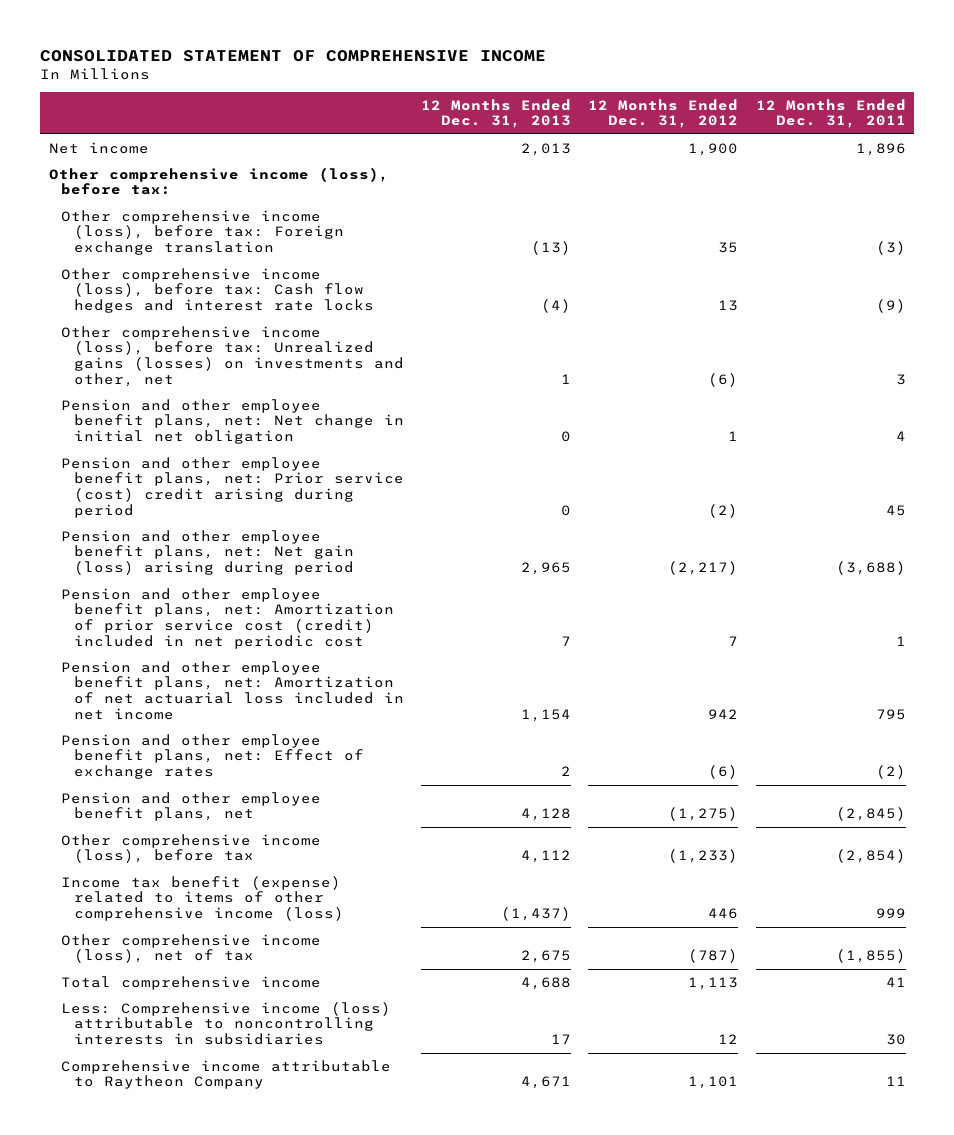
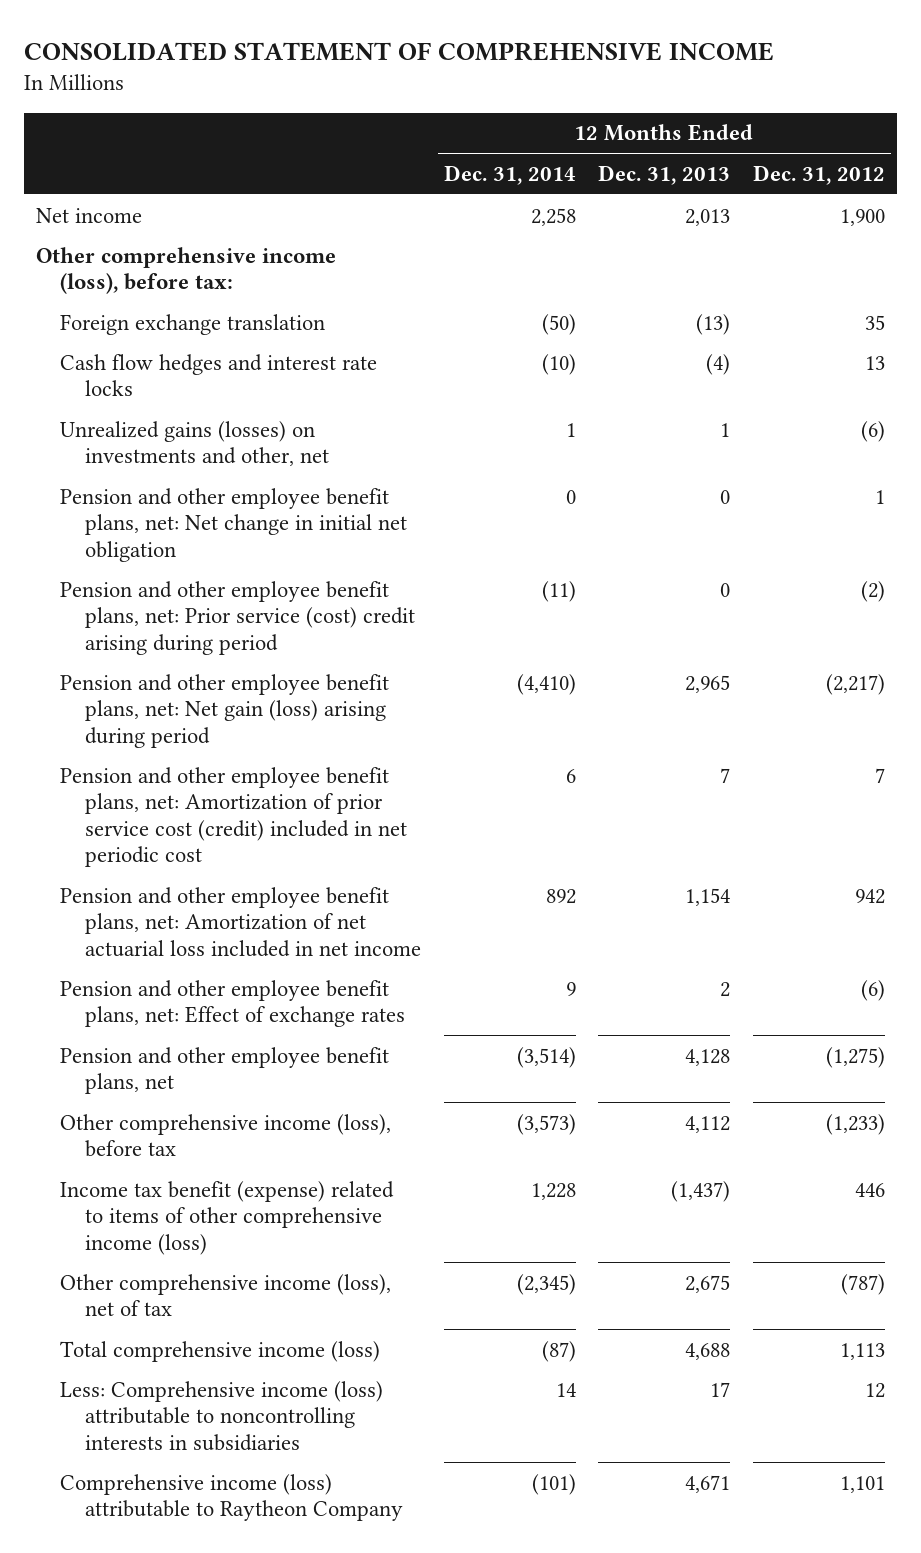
- | 12 Months Ended Dec. 31, 2013 | 12 Months Ended Dec. 31, 2012 | 12 Months Ended Dec. 31, 2011
+ | 12 Months Ended Dec. 31, 2014 | 12 Months Ended Dec. 31, 2013 | 12 Months Ended Dec. 31, 2012
- Other comprehensive income (loss), before tax: Foreign exchange translation | (13) | 35 | (3)
- Other comprehensive income (loss), before tax: Cash flow hedges and interest rate locks | (4) | 13 | (9)
- Other comprehensive income (loss), before tax: Unrealized gains (losses) on investments and other, net | 1 | (6) | 3
+ Foreign exchange translation | (50) | (13) | 35
+ Cash flow hedges and interest rate locks | (10) | (4) | 13
+ Unrealized gains (losses) on investments and other, net | 1 | 1 | (6)
- Total comprehensive income | 4,688 | 1,113 | 41
+ Total comprehensive income (loss) | (87) | 4,688 | 1,113
- Comprehensive income attributable to Raytheon Company | 4,671 | 1,101 | 11
+ Comprehensive income (loss) attributable to Raytheon Company | (101) | 4,671 | 1,101

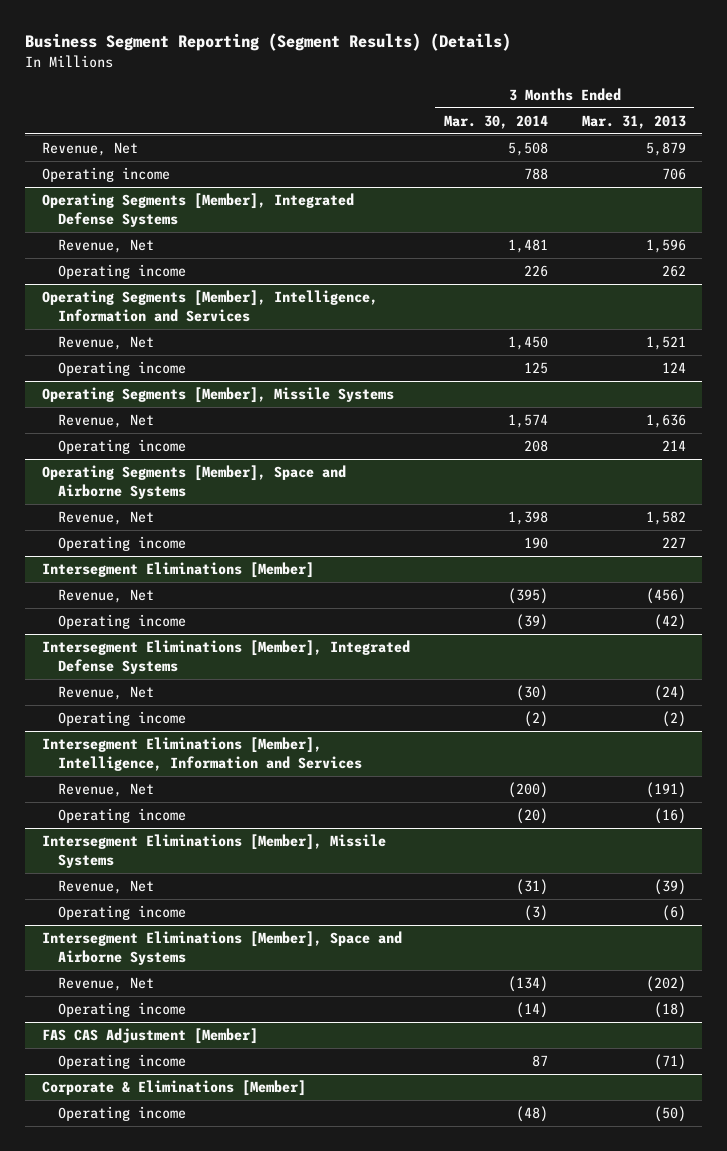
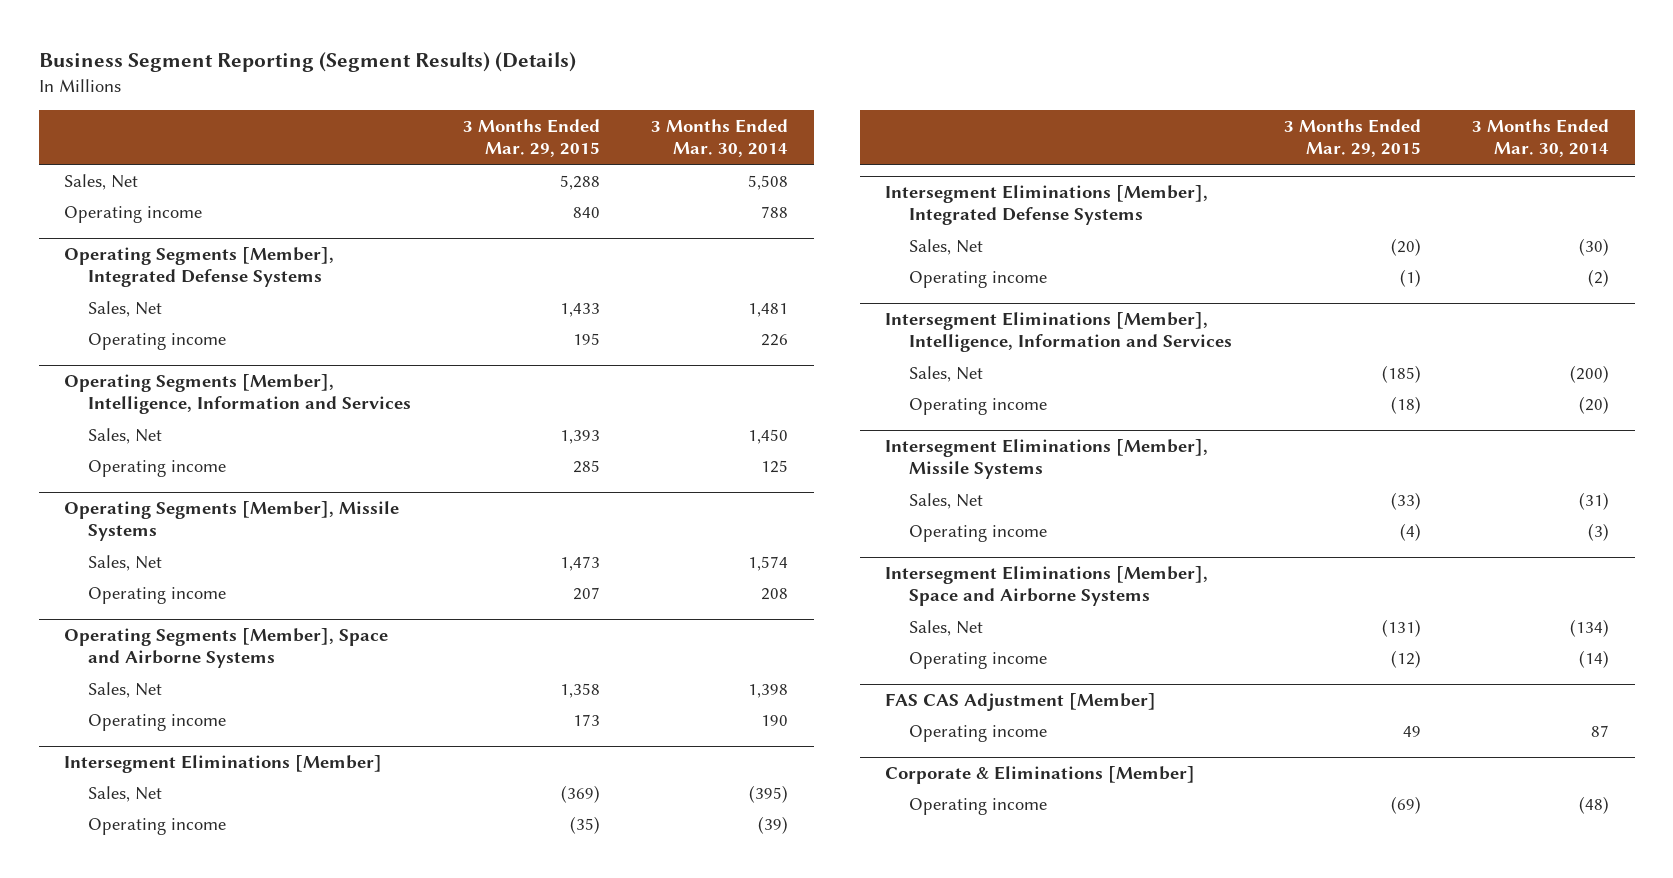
- | 3 Months Ended Mar. 30, 2014 | 3 Months Ended Mar. 31, 2013
+ | 3 Months Ended Mar. 29, 2015 | 3 Months Ended Mar. 30, 2014
- Revenue, Net | 5,508 | 5,879
+ Sales, Net | 5,288 | 5,508
@ Operating Segments [Member], Integrated Defense Systems
- Revenue, Net | 1,481 | 1,596
+ Sales, Net | 1,433 | 1,481
@ Operating Segments [Member], Intelligence, Information and Services
- Revenue, Net | 1,450 | 1,521
+ Sales, Net | 1,393 | 1,450
@ Operating Segments [Member], Missile Systems
- Revenue, Net | 1,574 | 1,636
+ Sales, Net | 1,473 | 1,574
@ Operating Segments [Member], Space and Airborne Systems
- Revenue, Net | 1,398 | 1,582
+ Sales, Net | 1,358 | 1,398
@ Intersegment Eliminations [Member]
- Revenue, Net | (395) | (456)
+ Sales, Net | (369) | (395)
@ Intersegment Eliminations [Member], Integrated Defense Systems
- Revenue, Net | (30) | (24)
+ Sales, Net | (20) | (30)
@ Intersegment Eliminations [Member], Intelligence, Information and Services
- Revenue, Net | (200) | (191)
+ Sales, Net | (185) | (200)
@ Intersegment Eliminations [Member], Missile Systems
- Revenue, Net | (31) | (39)
+ Sales, Net | (33) | (31)
@ Intersegment Eliminations [Member], Space and Airborne Systems
- Revenue, Net | (134) | (202)
+ Sales, Net | (131) | (134)

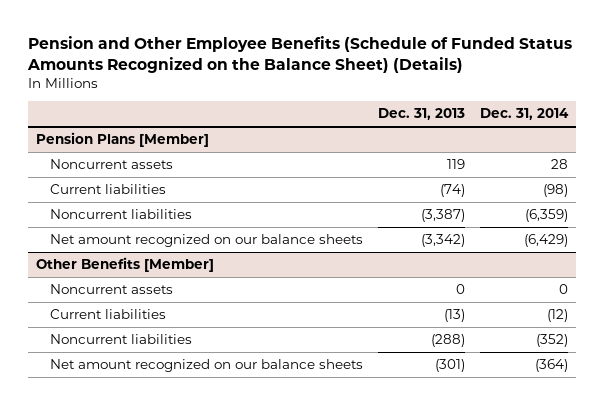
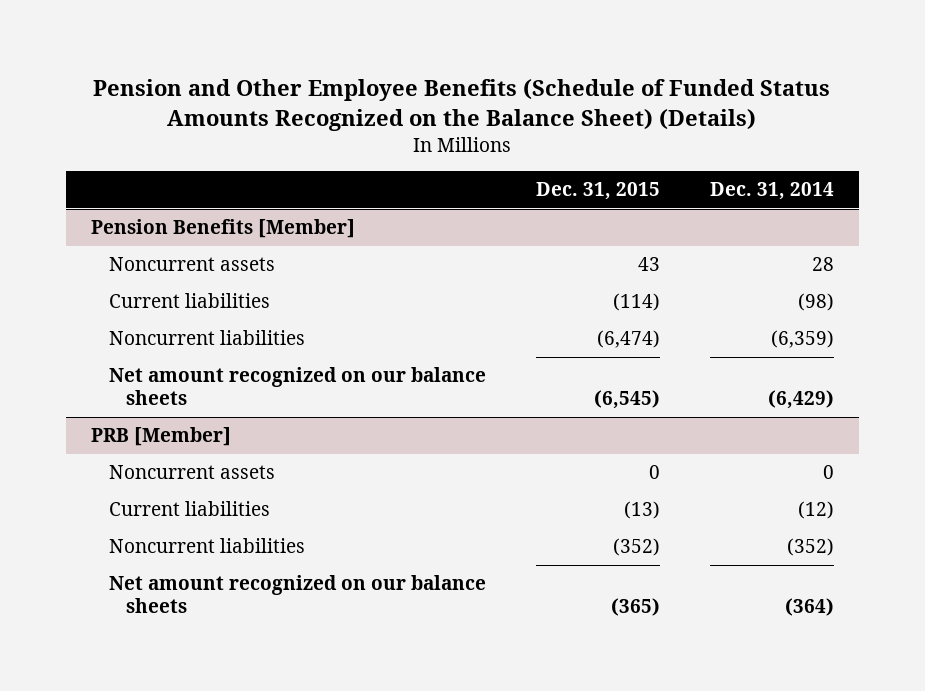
- | Dec. 31, 2013 | Dec. 31, 2014
+ | Dec. 31, 2015 | Dec. 31, 2014
- Pension Plans [Member]
+ Pension Benefits [Member]
- Other Benefits [Member]
+ PRB [Member]

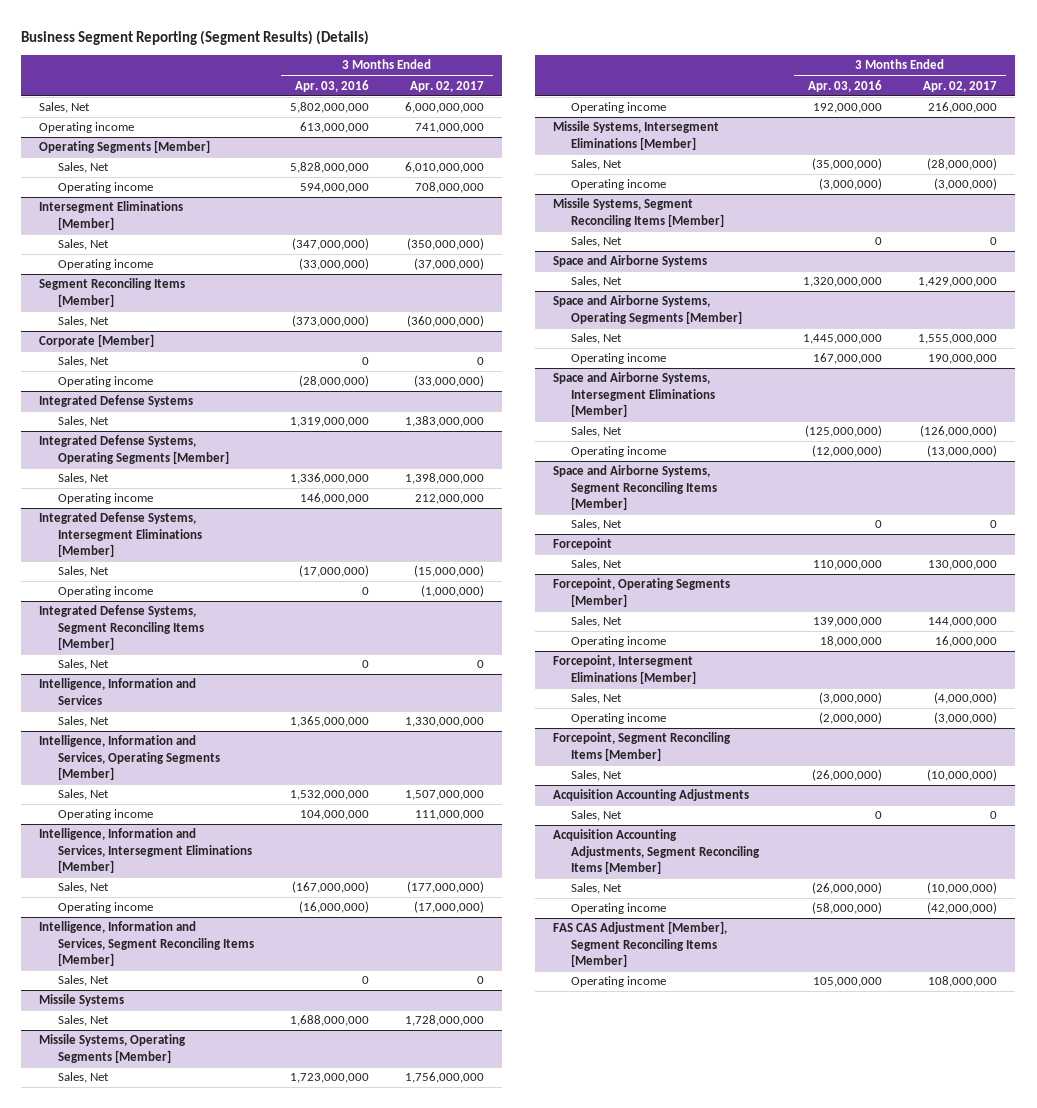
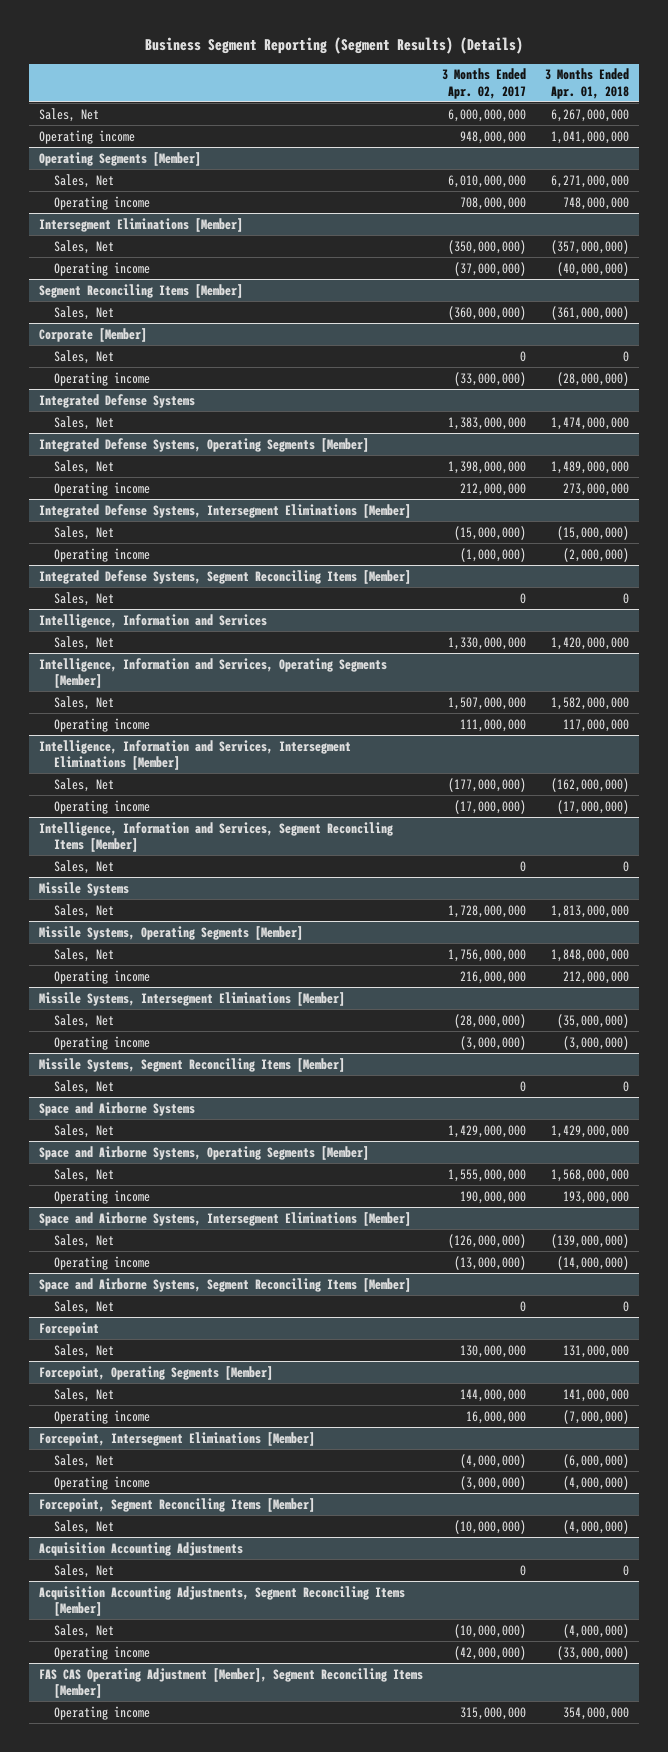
- | 3 Months Ended Apr. 03, 2016 | 3 Months Ended Apr. 02, 2017
+ | 3 Months Ended Apr. 02, 2017 | 3 Months Ended Apr. 01, 2018
- Operating income | 613,000,000 | 741,000,000
+ Operating income | 948,000,000 | 1,041,000,000
- FAS CAS Adjustment [Member], Segment Reconciling Items [Member]
- Operating income | 105,000,000 | 108,000,000
+ FAS CAS Operating Adjustment [Member], Segment Reconciling Items [Member]
+ Operating income | 315,000,000 | 354,000,000

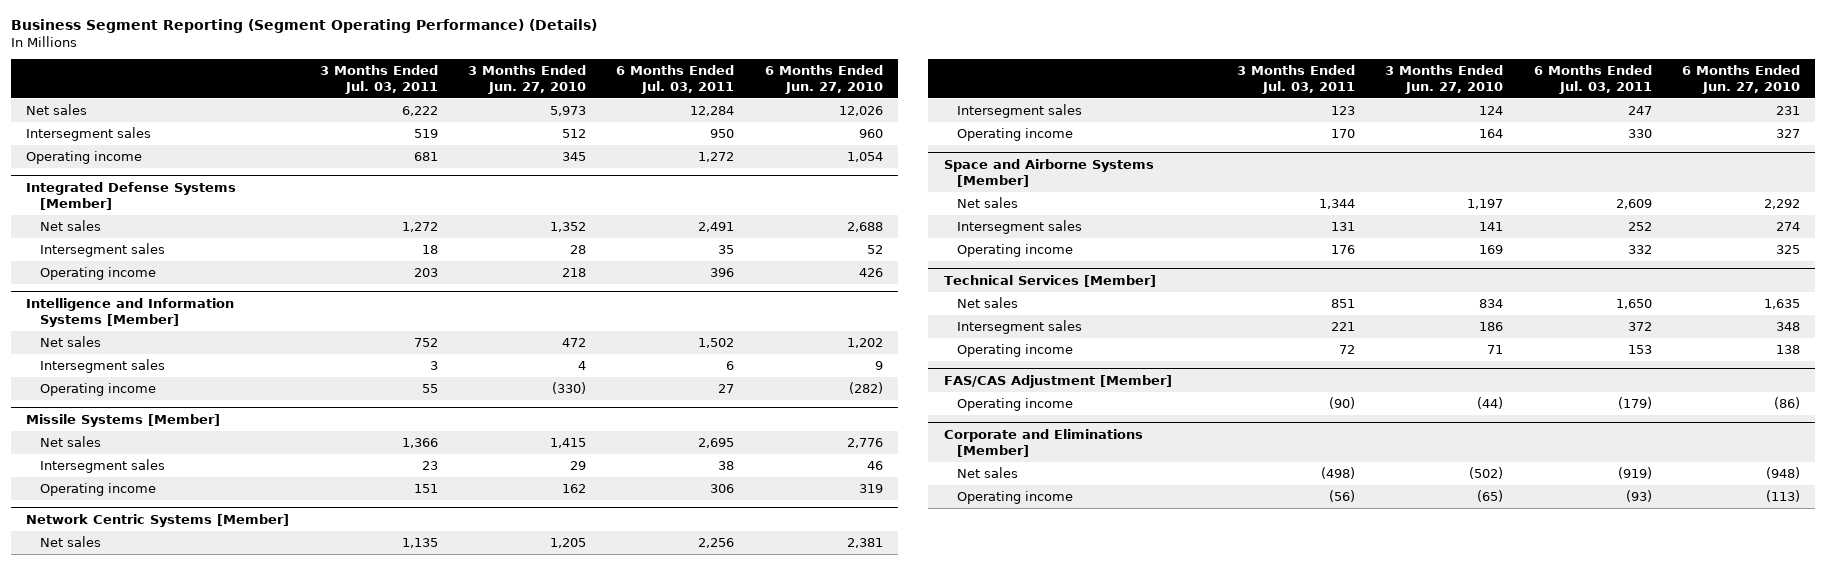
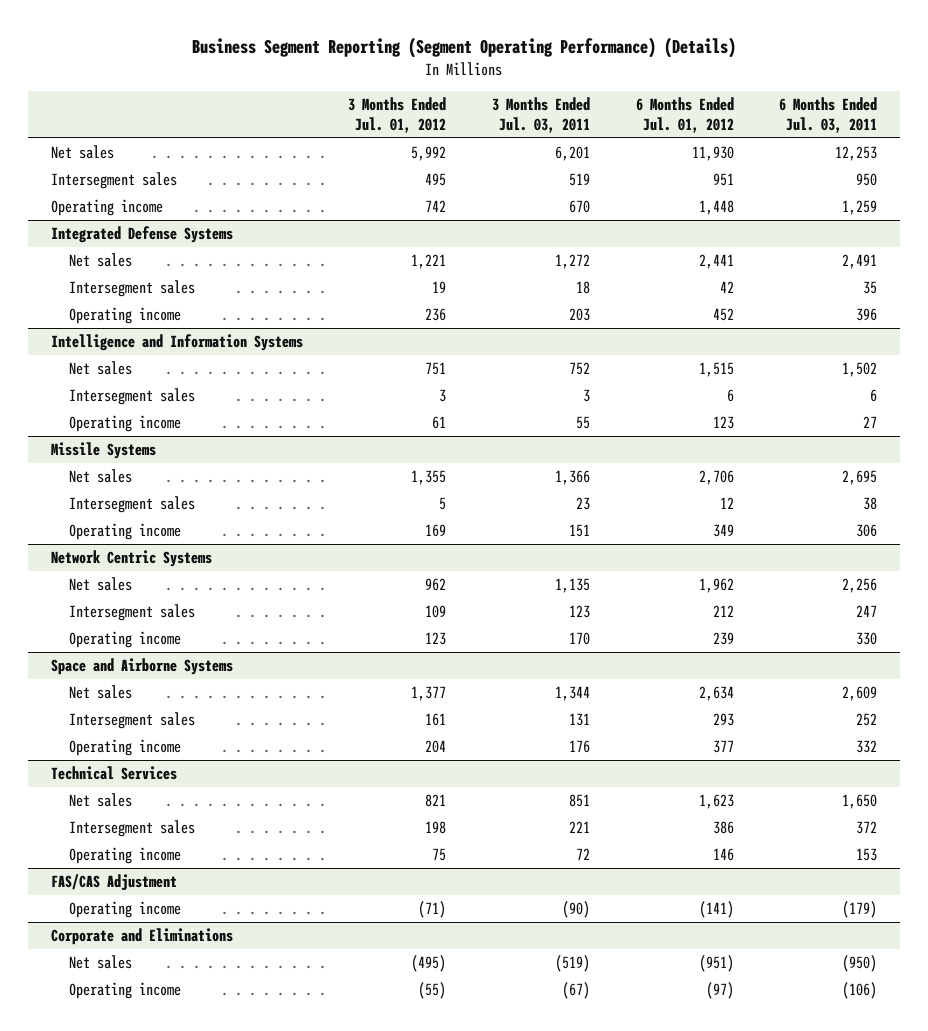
- | 3 Months Ended Jul. 03, 2011 | 3 Months Ended Jun. 27, 2010 | 6 Months Ended Jul. 03, 2011 | 6 Months Ended Jun. 27, 2010
+ | 3 Months Ended Jul. 01, 2012 | 3 Months Ended Jul. 03, 2011 | 6 Months Ended Jul. 01, 2012 | 6 Months Ended Jul. 03, 2011
- Net sales | 6,222 | 5,973 | 12,284 | 12,026
+ Net sales | 5,992 | 6,201 | 11,930 | 12,253
- Operating income | 681 | 345 | 1,272 | 1,054
- Integrated Defense Systems [Member]
+ Operating income | 742 | 670 | 1,448 | 1,259
+ Integrated Defense Systems
- Intelligence and Information Systems [Member]
+ Intelligence and Information Systems
- Missile Systems [Member]
+ Missile Systems
- Network Centric Systems [Member]
+ Network Centric Systems
- Space and Airborne Systems [Member]
+ Space and Airborne Systems
- Technical Services [Member]
+ Technical Services
- FAS/CAS Adjustment [Member]
+ FAS/CAS Adjustment
- Corporate and Eliminations [Member]
- Net sales | (498) | (502) | (919) | (948)
- Operating income | (56) | (65) | (93) | (113)
+ Corporate and Eliminations
+ Net sales | (495) | (519) | (951) | (950)
+ Operating income | (55) | (67) | (97) | (106)

